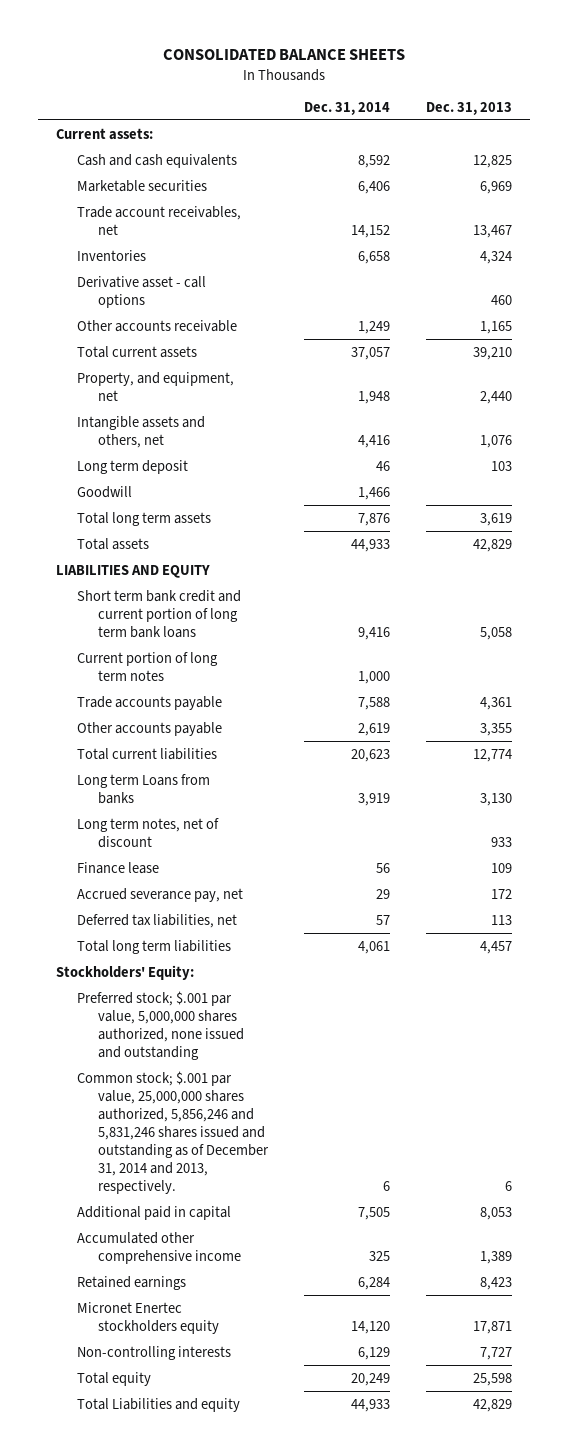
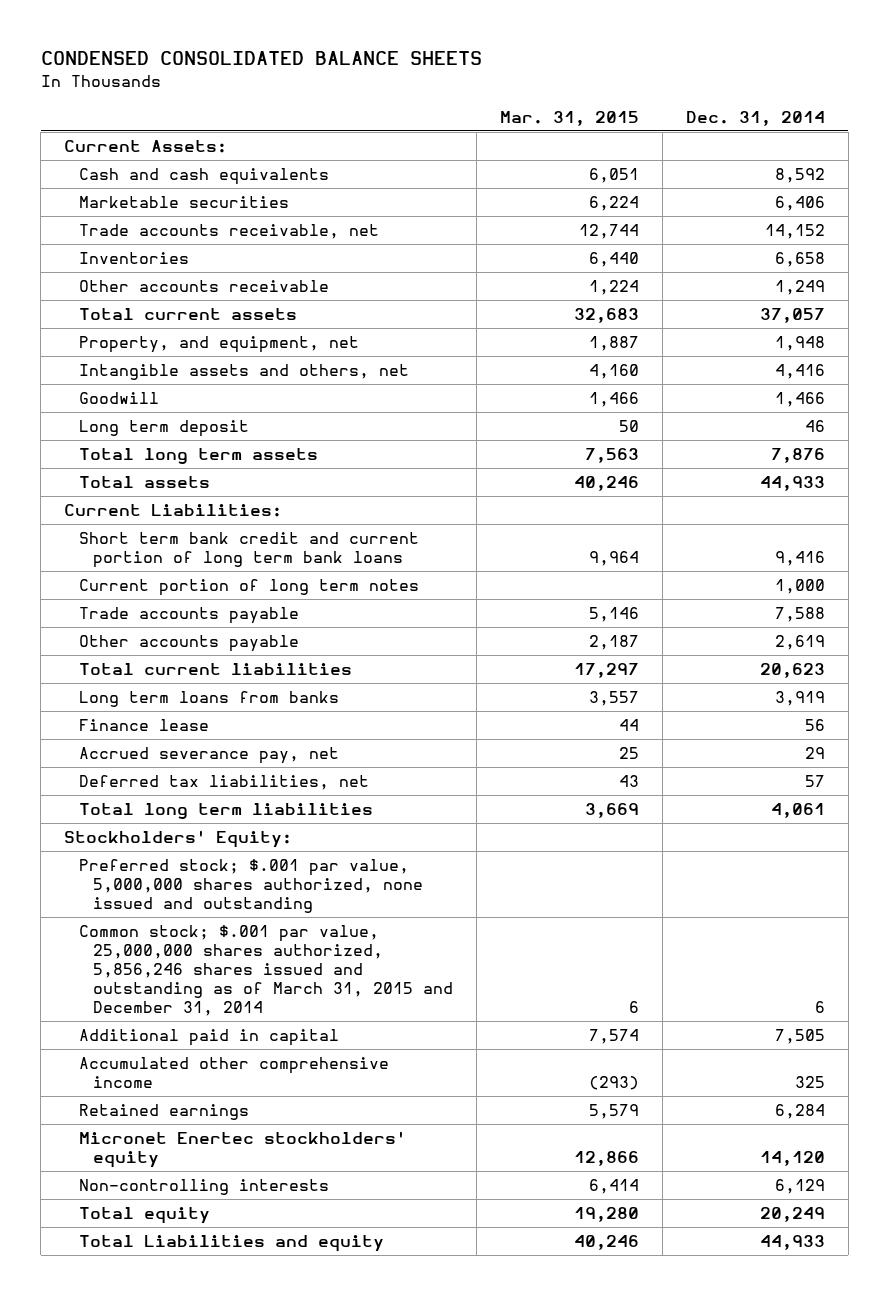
- CONSOLIDATED BALANCE SHEETS
+ CONDENSED CONSOLIDATED BALANCE SHEETS
- | Dec. 31, 2014 | Dec. 31, 2013
+ | Mar. 31, 2015 | Dec. 31, 2014
- Current assets:
+ Current Assets:
- Trade account receivables, net | 14,152 | 13,467
+ Trade accounts receivable, net | 12,744 | 14,152
- Derivative asset - call options | | 460
moved down: Long term deposit | 50 | 46
- LIABILITIES AND EQUITY
+ Current Liabilities:
- Long term Loans from banks | 3,919 | 3,130
- Long term notes, net of discount | | 933
+ Long term loans from banks | 3,557 | 3,919
- Common stock; $.001 par value, 25,000,000 shares authorized, 5,856,246 and 5,831,246 shares issued and outstanding as of December 31, 2014 and 2013, respectively. | 6 | 6
+ Common stock; $.001 par value, 25,000,000 shares authorized, 5,856,246 shares issued and outstanding as of March 31, 2015 and December 31, 2014 | 6 | 6
- Micronet Enertec stockholders equity | 14,120 | 17,871
+ Micronet Enertec stockholders' equity | 12,866 | 14,120

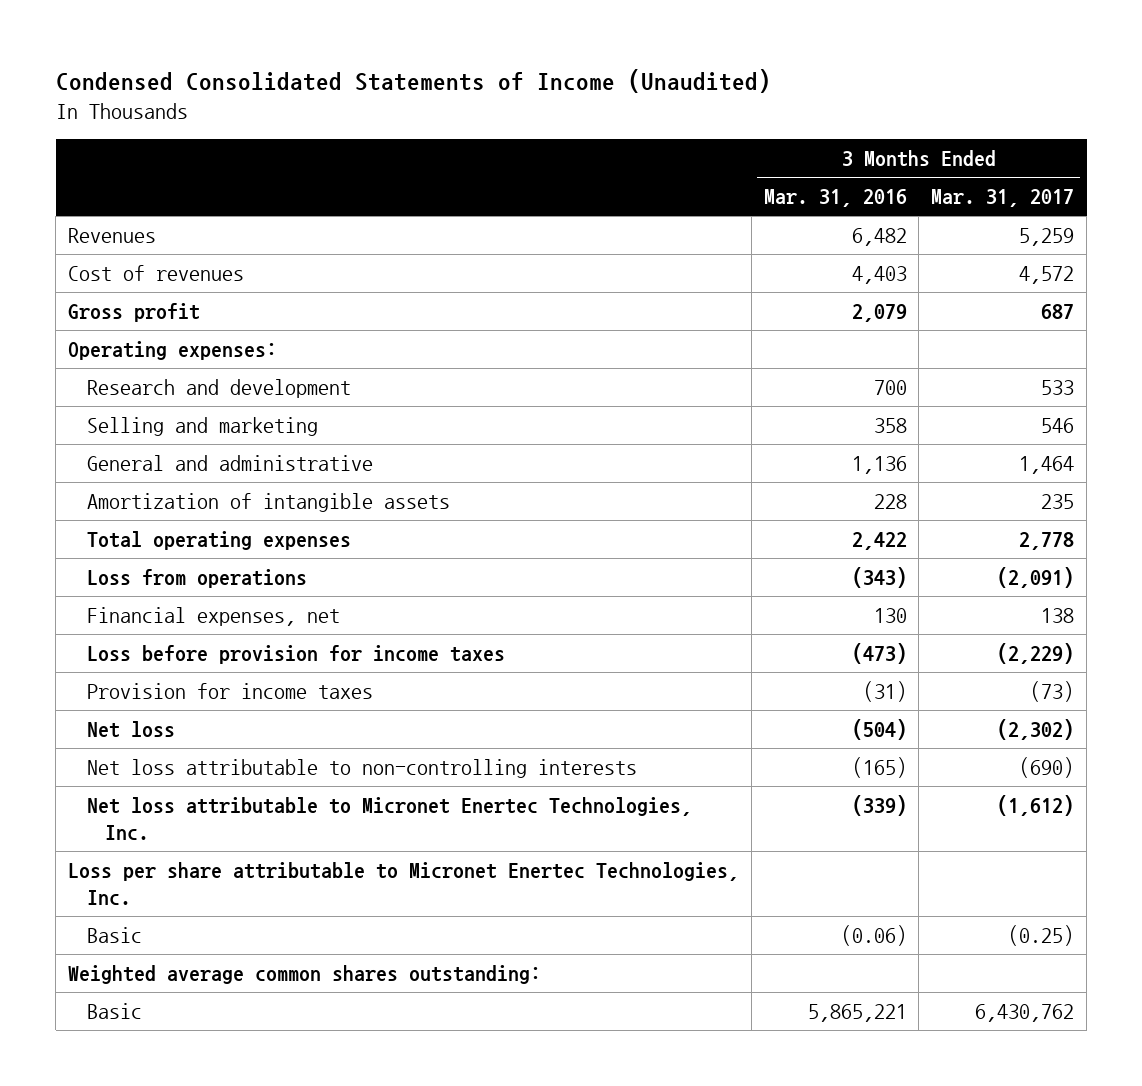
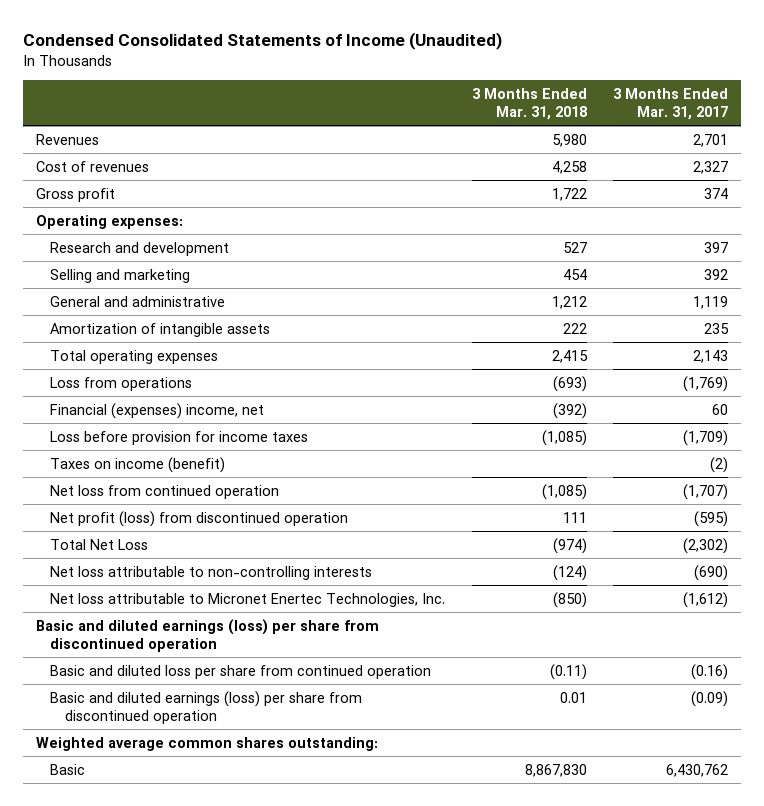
- | 3 Months Ended Mar. 31, 2016 | 3 Months Ended Mar. 31, 2017
+ | 3 Months Ended Mar. 31, 2018 | 3 Months Ended Mar. 31, 2017
- Revenues | 6,482 | 5,259
- Cost of revenues | 4,403 | 4,572
- Gross profit | 2,079 | 687
+ Revenues | 5,980 | 2,701
+ Cost of revenues | 4,258 | 2,327
+ Gross profit | 1,722 | 374
- Research and development | 700 | 533
- Selling and marketing | 358 | 546
- General and administrative | 1,136 | 1,464
+ Research and development | 527 | 397
+ Selling and marketing | 454 | 392
+ General and administrative | 1,212 | 1,119
- Total operating expenses | 2,422 | 2,778
- Loss from operations | (343) | (2,091)
- Financial expenses, net | 130 | 138
- Loss before provision for income taxes | (473) | (2,229)
- Provision for income taxes | (31) | (73)
- Net loss | (504) | (2,302)
+ Total operating expenses | 2,415 | 2,143
+ Loss from operations | (693) | (1,769)
+ Financial (expenses) income, net | (392) | 60
+ Loss before provision for income taxes | (1,085) | (1,709)
+ Taxes on income (benefit) | | (2)
+ Net loss from continued operation | (1,085) | (1,707)
+ Net profit (loss) from discontinued operation | 111 | (595)
+ Total Net Loss | (974) | (2,302)
- Loss per share attributable to Micronet Enertec Technologies, Inc.
- Basic | (0.06) | (0.25)
+ Basic and diluted earnings (loss) per share from discontinued operation
+ Basic and diluted loss per share from continued operation | (0.11) | (0.16)
+ Basic and diluted earnings (loss) per share from discontinued operation | 0.01 | (0.09)

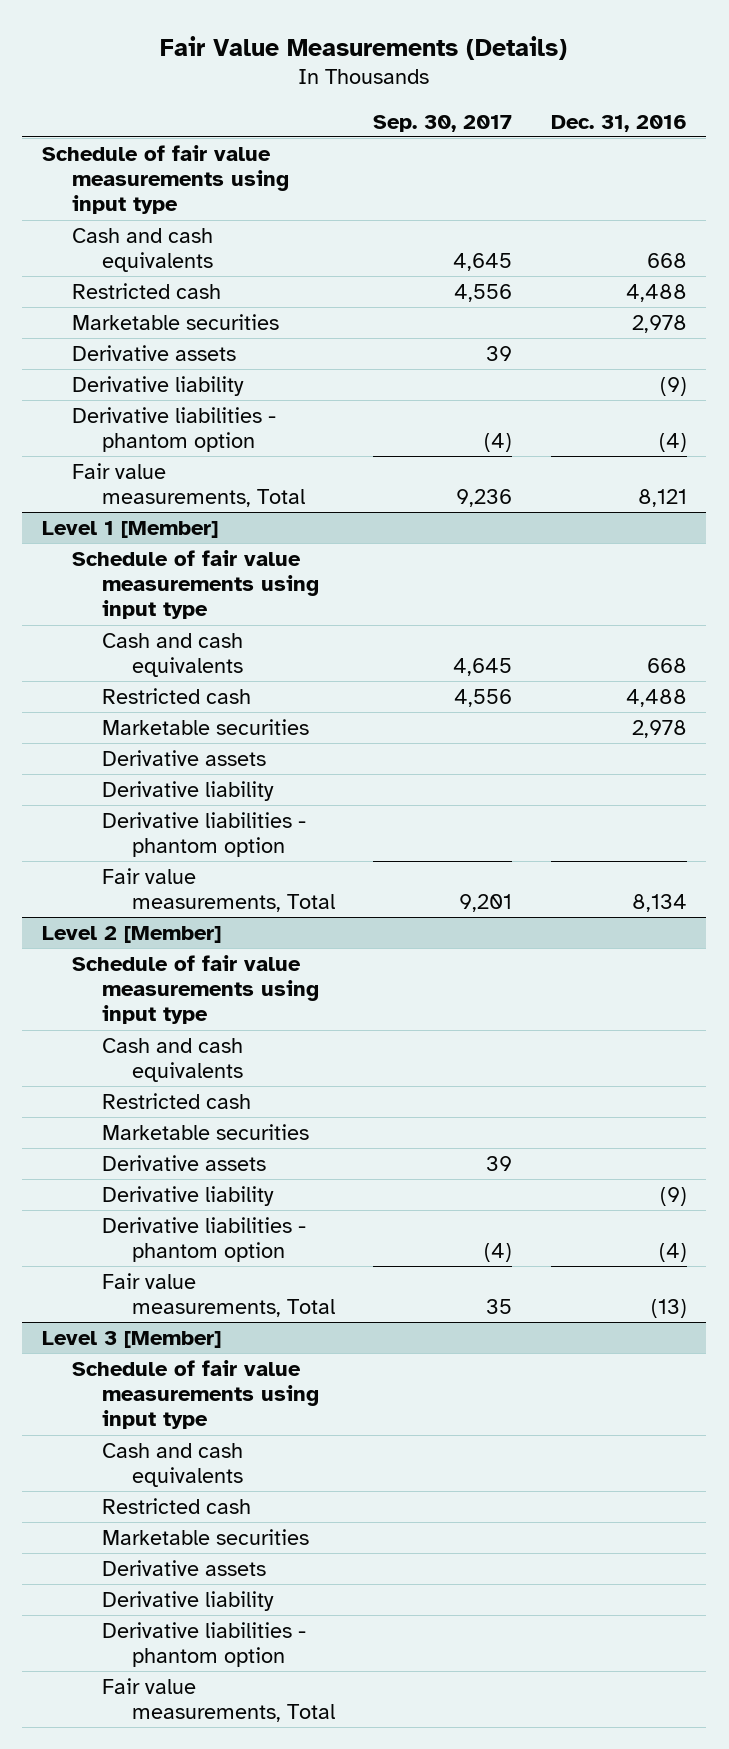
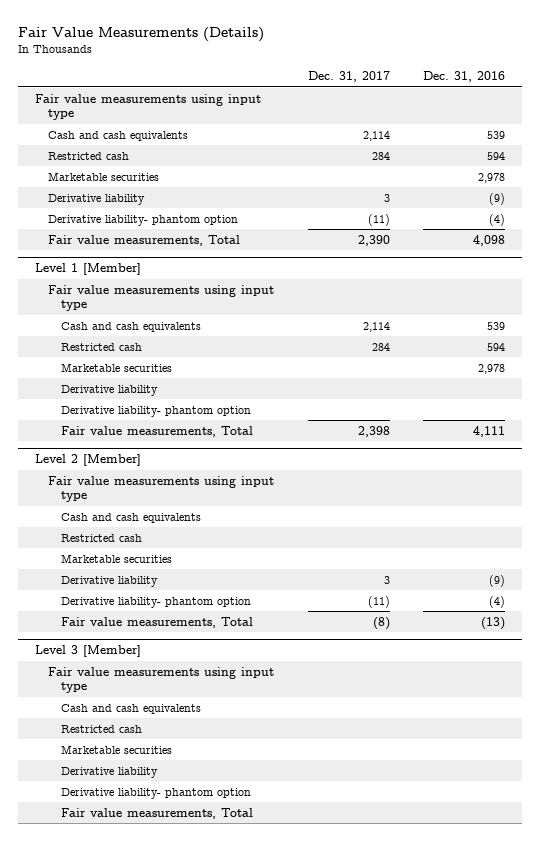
- | Sep. 30, 2017 | Dec. 31, 2016
+ | Dec. 31, 2017 | Dec. 31, 2016
- Schedule of fair value measurements using input type
- Cash and cash equivalents | 4,645 | 668
- Restricted cash | 4,556 | 4,488
+ Fair value measurements using input type
+ Cash and cash equivalents | 2,114 | 539
+ Restricted cash | 284 | 594
- Derivative assets | 39 |
- Derivative liabilities - phantom option | (4) | (4)
- Fair value measurements, Total | 9,236 | 8,121
+ Derivative liability- phantom option | (11) | (4)
+ Fair value measurements, Total | 2,390 | 4,098
@ Level 1 [Member]
- Schedule of fair value measurements using input type
- Cash and cash equivalents | 4,645 | 668
- Restricted cash | 4,556 | 4,488
+ Fair value measurements using input type
+ Cash and cash equivalents | 2,114 | 539
+ Restricted cash | 284 | 594
- Derivative assets
- Derivative liabilities - phantom option
- Fair value measurements, Total | 9,201 | 8,134
+ Derivative liability- phantom option
+ Fair value measurements, Total | 2,398 | 4,111
@ Level 2 [Member]
- Schedule of fair value measurements using input type
+ Fair value measurements using input type
- Derivative assets | 39 |
- Derivative liabilities - phantom option | (4) | (4)
+ Derivative liability- phantom option | (11) | (4)
@ Level 3 [Member]
- Schedule of fair value measurements using input type
+ Fair value measurements using input type
- Derivative assets
- Derivative liabilities - phantom option
+ Derivative liability- phantom option

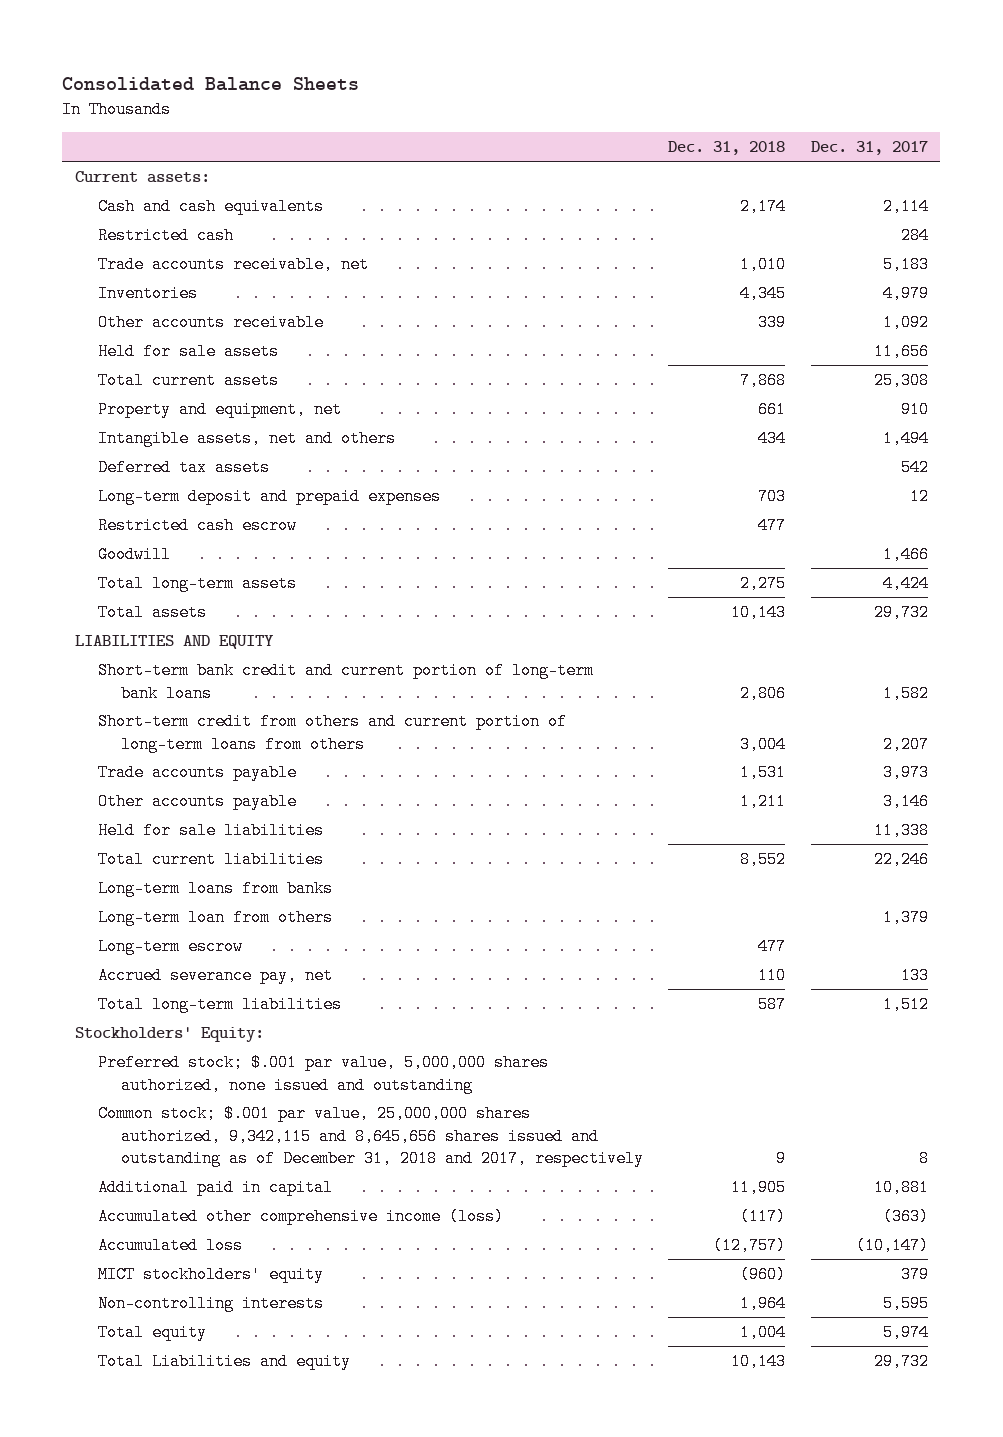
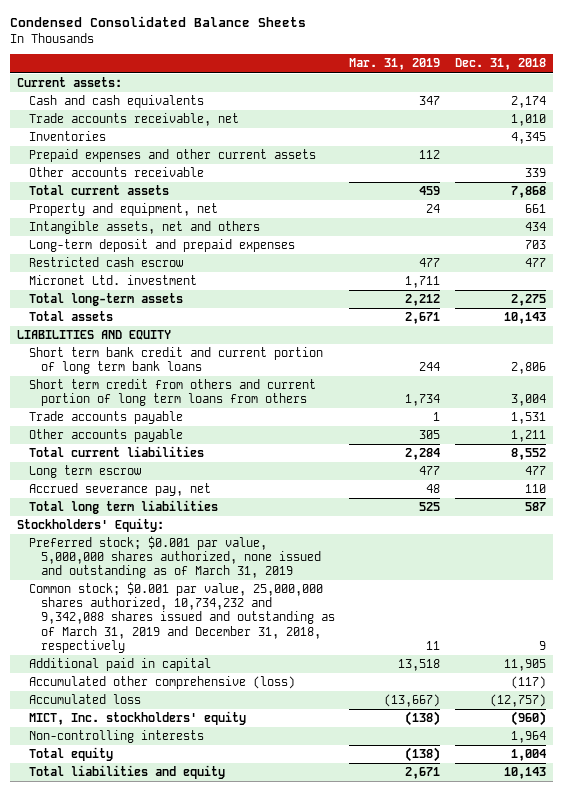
- Consolidated Balance Sheets
+ Condensed Consolidated Balance Sheets
- | Dec. 31, 2018 | Dec. 31, 2017
+ | Mar. 31, 2019 | Dec. 31, 2018
- Restricted cash | | 284
+ Prepaid expenses and other current assets | 112 |
- Held for sale assets | | 11,656
- Deferred tax assets | | 542
- Goodwill | | 1,466
+ Micronet Ltd. investment | 1,711 |
- Short-term bank credit and current portion of long-term bank loans | 2,806 | 1,582
- Short-term credit from others and current portion of long-term loans from others | 3,004 | 2,207
+ Short term bank credit and current portion of long term bank loans | 244 | 2,806
+ Short term credit from others and current portion of long term loans from others | 1,734 | 3,004
- Held for sale liabilities | | 11,338
- Long-term loans from banks
- Long-term loan from others | | 1,379
- Long-term escrow | 477 |
+ Long term escrow | 477 | 477
- Total long-term liabilities | 587 | 1,512
+ Total long term liabilities | 525 | 587
- Preferred stock; $.001 par value, 5,000,000 shares authorized, none issued and outstanding
- Common stock; $.001 par value, 25,000,000 shares authorized, 9,342,115 and 8,645,656 shares issued and outstanding as of December 31, 2018 and 2017, respectively | 9 | 8
+ Preferred stock; $0.001 par value, 5,000,000 shares authorized, none issued and outstanding as of March 31, 2019
+ Common stock; $0.001 par value, 25,000,000 shares authorized, 10,734,232 and 9,342,088 shares issued and outstanding as of March 31, 2019 and December 31, 2018, respectively | 11 | 9
- Accumulated other comprehensive income (loss) | (117) | (363)
+ Accumulated other comprehensive (loss) | | (117)
- MICT stockholders' equity | (960) | 379
+ MICT, Inc. stockholders' equity | (138) | (960)
- Total Liabilities and equity | 10,143 | 29,732
+ Total liabilities and equity | 2,671 | 10,143

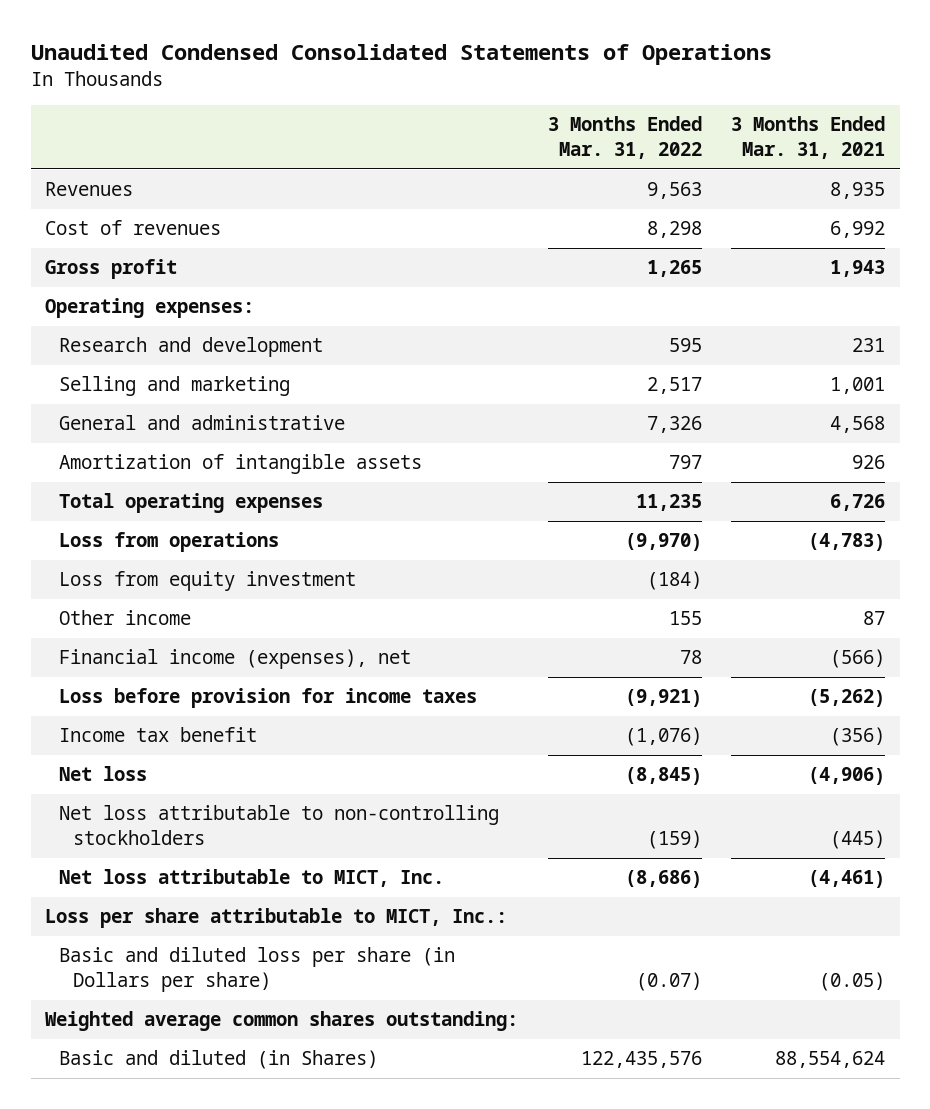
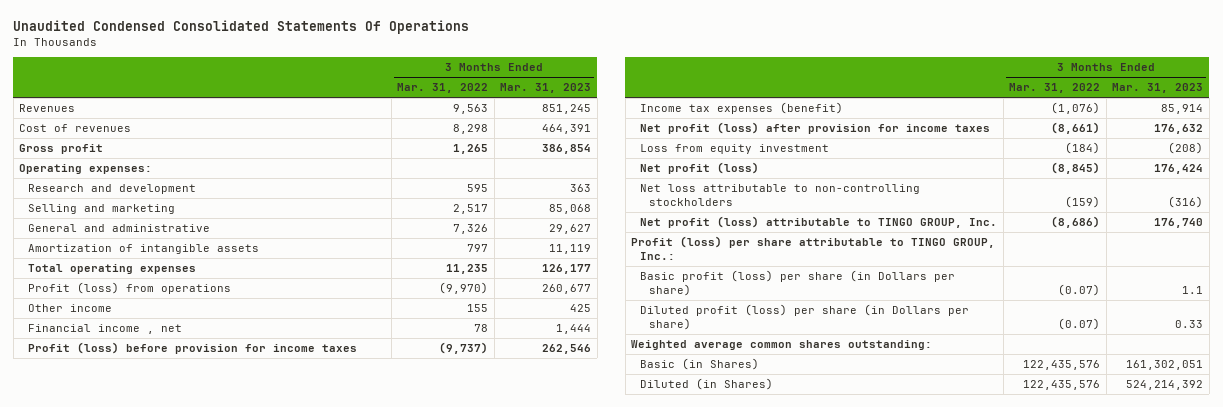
- Unaudited Condensed Consolidated Statements of Operations
+ Unaudited Condensed Consolidated Statements Of Operations
- | 3 Months Ended Mar. 31, 2022 | 3 Months Ended Mar. 31, 2021
+ | 3 Months Ended Mar. 31, 2022 | 3 Months Ended Mar. 31, 2023
- Loss from operations | (9,970) | (4,783)
+ Profit (loss) from operations | (9,970) | 260,677
- Financial income (expenses), net | 78 | (566)
- Loss before provision for income taxes | (9,921) | (5,262)
- Income tax benefit | (1,076) | (356)
- Net loss | (8,845) | (4,906)
+ Financial income , net | 78 | 1,444
+ Profit (loss) before provision for income taxes | (9,737) | 262,546
+ Income tax expenses (benefit) | (1,076) | 85,914
+ Net profit (loss) after provision for income taxes | (8,661) | 176,632
moved down: Loss from equity investment | (184) | (208)
+ Net profit (loss) | (8,845) | 176,424
- Net loss attributable to MICT, Inc. | (8,686) | (4,461)
- Loss per share attributable to MICT, Inc.:
- Basic and diluted loss per share (in Dollars per share) | (0.07) | (0.05)
+ Net profit (loss) attributable to TINGO GROUP, Inc. | (8,686) | 176,740
+ Profit (loss) per share attributable to TINGO GROUP, Inc.:
+ Basic profit (loss) per share (in Dollars per share) | (0.07) | 1.1
+ Diluted profit (loss) per share (in Dollars per share) | (0.07) | 0.33
- Basic and diluted (in Shares) | 122,435,576 | 88,554,624
+ Basic (in Shares) | 122,435,576 | 161,302,051
+ Diluted (in Shares) | 122,435,576 | 524,214,392

